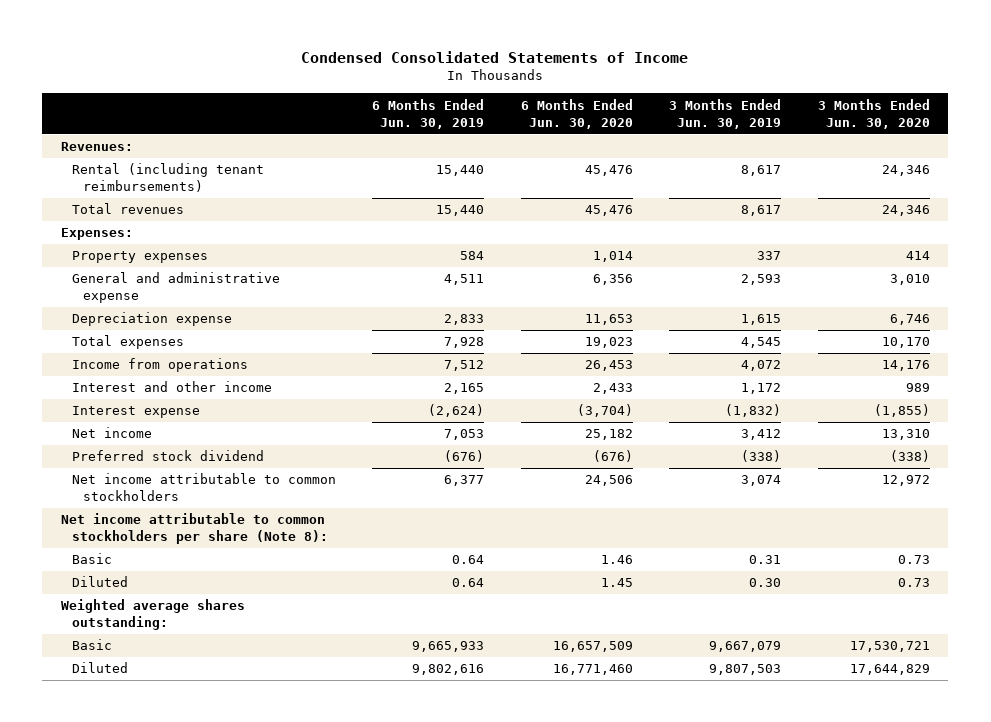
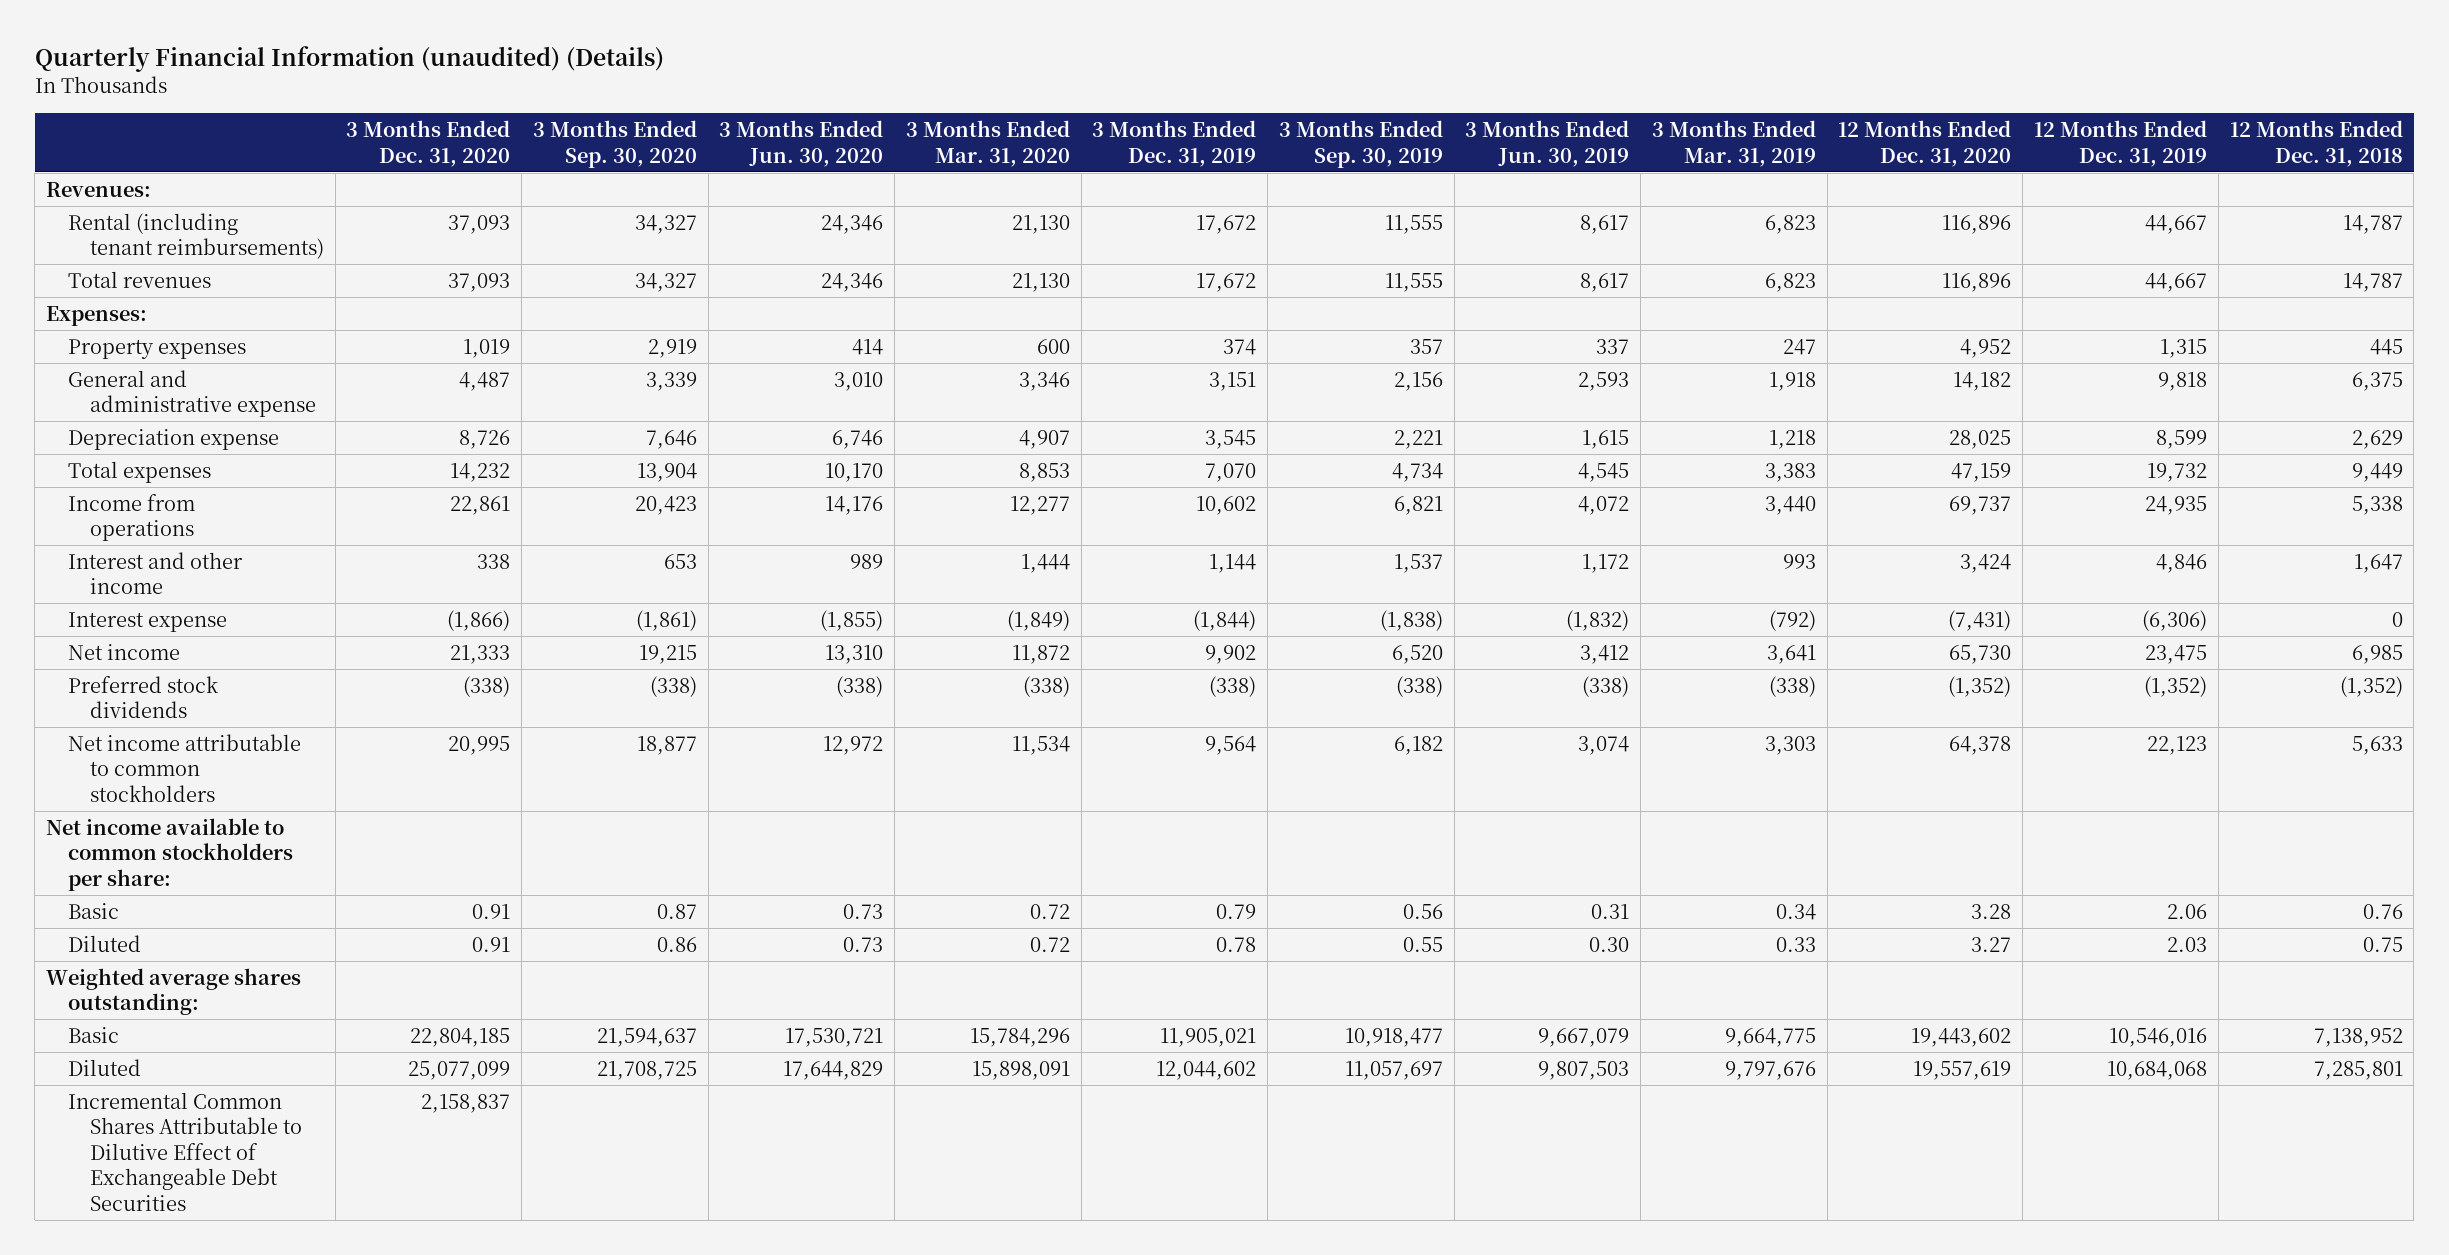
- Condensed Consolidated Statements of Income
+ Quarterly Financial Information (unaudited) (Details)
- | 6 Months Ended Jun. 30, 2019 | 6 Months Ended Jun. 30, 2020 | 3 Months Ended Jun. 30, 2019 | 3 Months Ended Jun. 30, 2020
+ | 3 Months Ended Dec. 31, 2020 | 3 Months Ended Sep. 30, 2020 | 3 Months Ended Jun. 30, 2020 | 3 Months Ended Mar. 31, 2020 | 3 Months Ended Dec. 31, 2019 | 3 Months Ended Sep. 30, 2019 | 3 Months Ended Jun. 30, 2019 | 3 Months Ended Mar. 31, 2019 | 12 Months Ended Dec. 31, 2020 | 12 Months Ended Dec. 31, 2019 | 12 Months Ended Dec. 31, 2018
- Preferred stock dividend | (676) | (676) | (338) | (338)
+ Preferred stock dividends | (338) | (338) | (338) | (338) | (338) | (338) | (338) | (338) | (1,352) | (1,352) | (1,352)
- Net income attributable to common stockholders per share (Note 8):
+ Net income available to common stockholders per share:
+ Incremental Common Shares Attributable to Dilutive Effect of Exchangeable Debt Securities | 2,158,837 | | | | | | | | | |

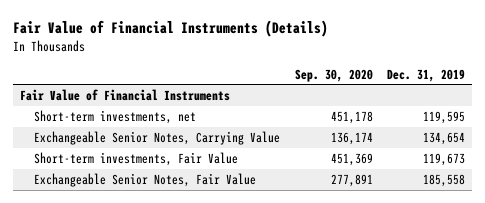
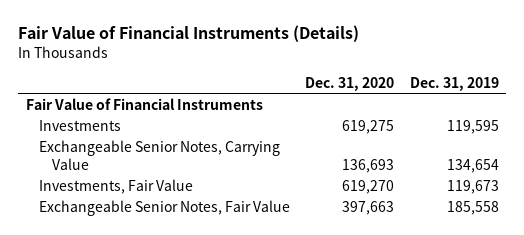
- | Sep. 30, 2020 | Dec. 31, 2019
+ | Dec. 31, 2020 | Dec. 31, 2019
- Short-term investments, net | 451,178 | 119,595
+ Investments | 619,275 | 119,595
- Short-term investments, Fair Value | 451,369 | 119,673
+ Investments, Fair Value | 619,270 | 119,673

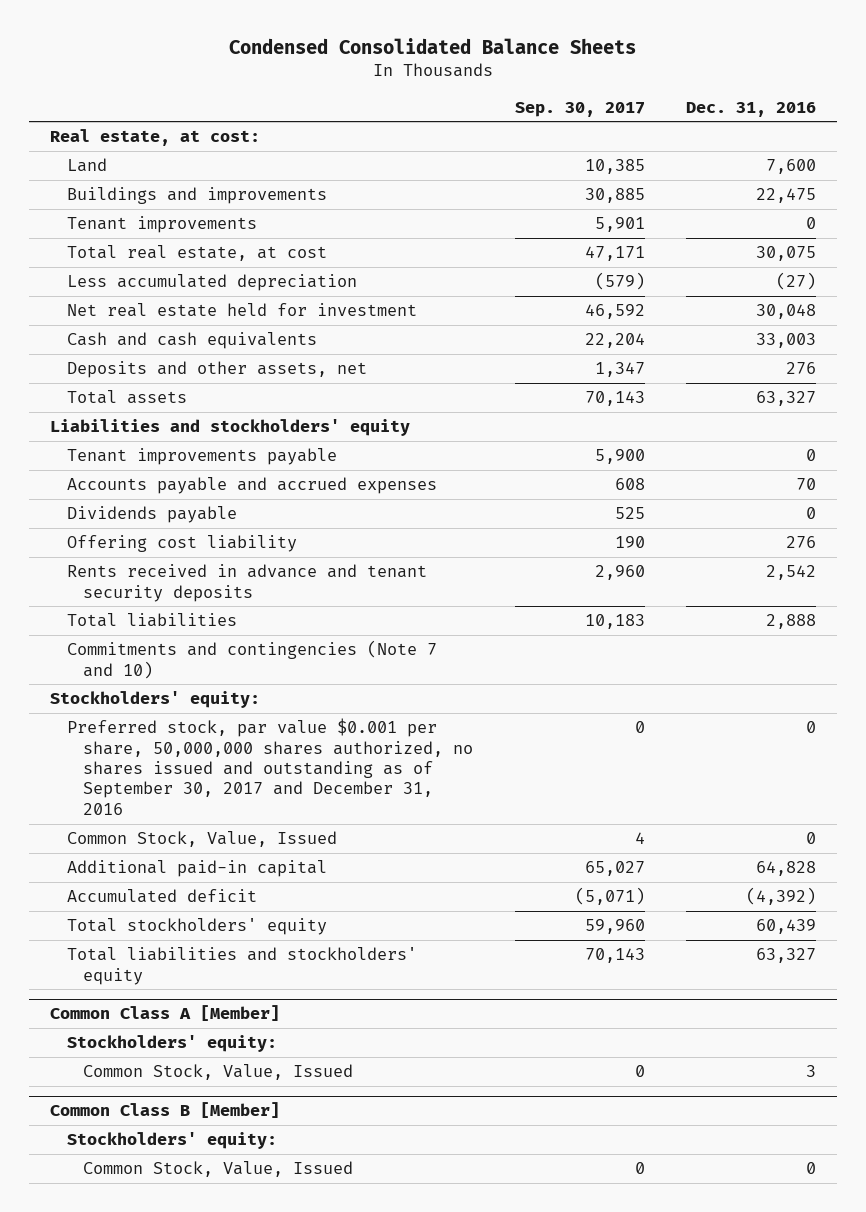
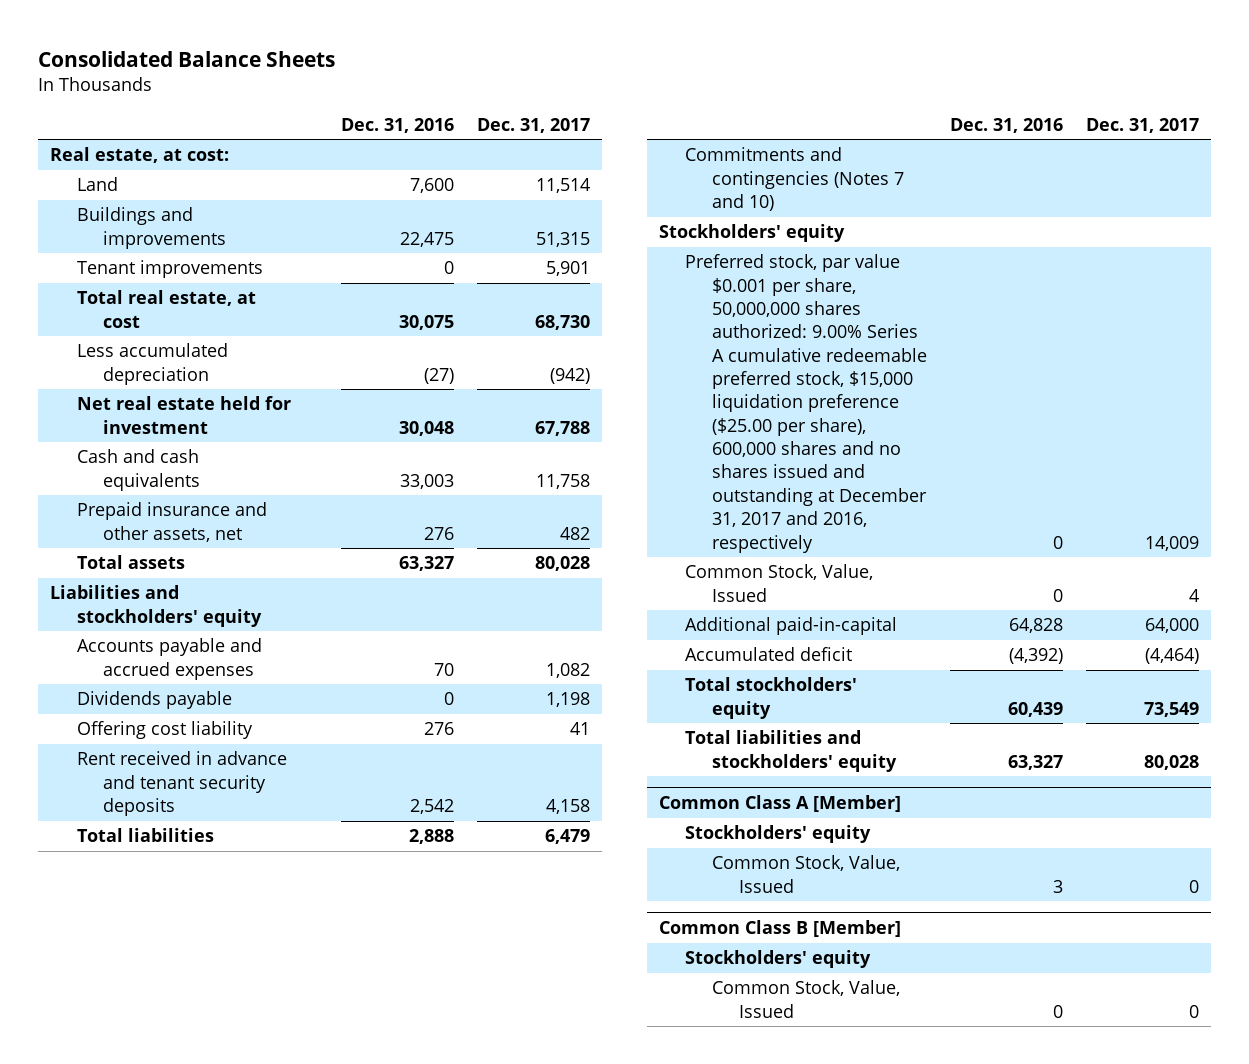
- Condensed Consolidated Balance Sheets
+ Consolidated Balance Sheets
- | Sep. 30, 2017 | Dec. 31, 2016
+ | Dec. 31, 2016 | Dec. 31, 2017
- Deposits and other assets, net | 1,347 | 276
+ Prepaid insurance and other assets, net | 276 | 482
- Tenant improvements payable | 5,900 | 0
- Rents received in advance and tenant security deposits | 2,960 | 2,542
+ Rent received in advance and tenant security deposits | 2,542 | 4,158
- Commitments and contingencies (Note 7 and 10)
- Stockholders' equity:
- Preferred stock, par value $0.001 per share, 50,000,000 shares authorized, no shares issued and outstanding as of September 30, 2017 and December 31, 2016 | 0 | 0
+ Commitments and contingencies (Notes 7 and 10)
+ Stockholders' equity
+ Preferred stock, par value $0.001 per share, 50,000,000 shares authorized: 9.00% Series A cumulative redeemable preferred stock, $15,000 liquidation preference ($25.00 per share), 600,000 shares and no shares issued and outstanding at December 31, 2017 and 2016, respectively | 0 | 14,009
- Additional paid-in capital | 65,027 | 64,828
+ Additional paid-in-capital | 64,828 | 64,000
@ Common Class A [Member]
- Stockholders' equity:
+ Stockholders' equity
@ Common Class B [Member]
- Stockholders' equity:
+ Stockholders' equity

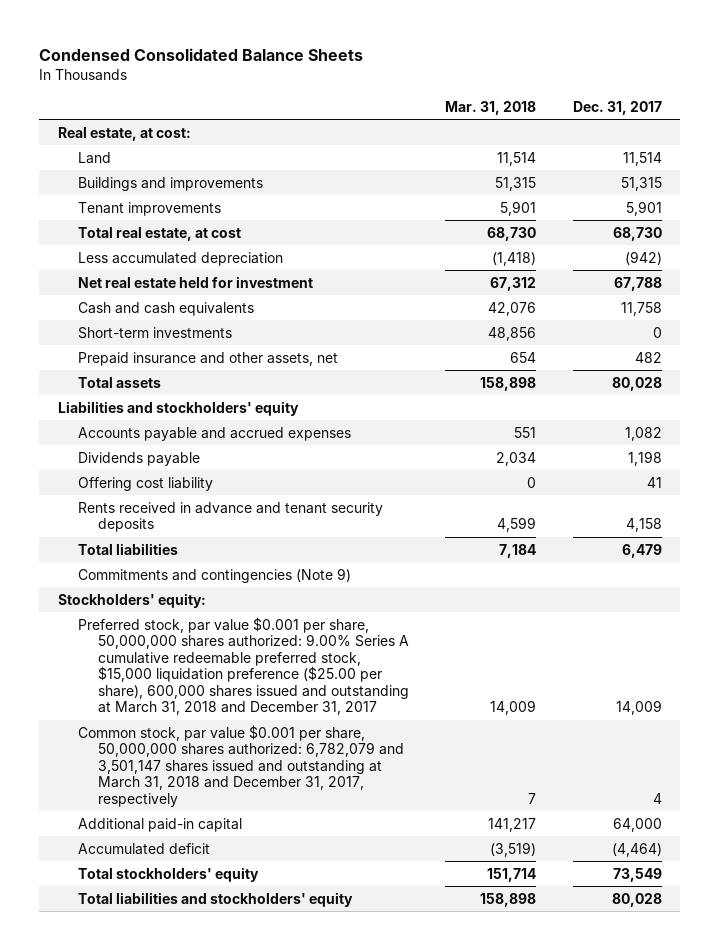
- Consolidated Balance Sheets
+ Condensed Consolidated Balance Sheets
- | Dec. 31, 2016 | Dec. 31, 2017
+ | Mar. 31, 2018 | Dec. 31, 2017
+ Short-term investments | 48,856 | 0
- Rent received in advance and tenant security deposits | 2,542 | 4,158
+ Rents received in advance and tenant security deposits | 4,599 | 4,158
- Commitments and contingencies (Notes 7 and 10)
- Stockholders' equity
- Preferred stock, par value $0.001 per share, 50,000,000 shares authorized: 9.00% Series A cumulative redeemable preferred stock, $15,000 liquidation preference ($25.00 per share), 600,000 shares and no shares issued and outstanding at December 31, 2017 and 2016, respectively | 0 | 14,009
- Common Stock, Value, Issued | 0 | 4
- Additional paid-in-capital | 64,828 | 64,000
+ Commitments and contingencies (Note 9)
+ Stockholders' equity:
+ Preferred stock, par value $0.001 per share, 50,000,000 shares authorized: 9.00% Series A cumulative redeemable preferred stock, $15,000 liquidation preference ($25.00 per share), 600,000 shares issued and outstanding at March 31, 2018 and December 31, 2017 | 14,009 | 14,009
+ Common stock, par value $0.001 per share, 50,000,000 shares authorized: 6,782,079 and 3,501,147 shares issued and outstanding at March 31, 2018 and December 31, 2017, respectively | 7 | 4
+ Additional paid-in capital | 141,217 | 64,000
- Common Class A [Member]
- Stockholders' equity
- Common Stock, Value, Issued | 3 | 0
- Common Class B [Member]
- Stockholders' equity
- Common Stock, Value, Issued | 0 | 0

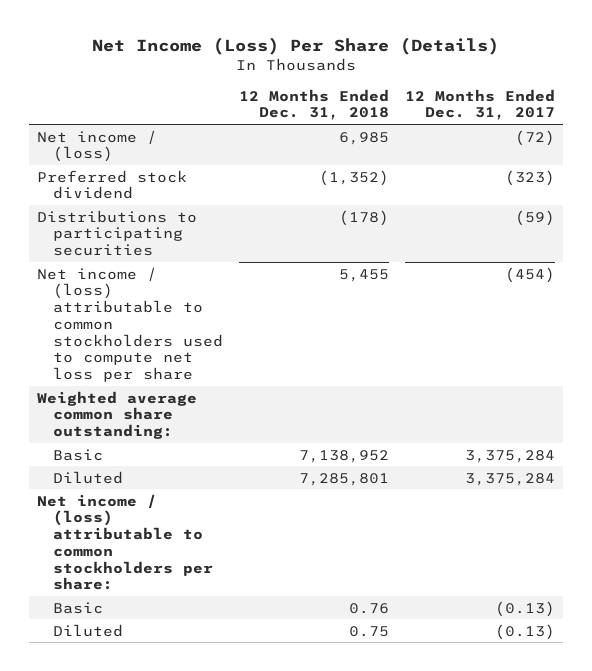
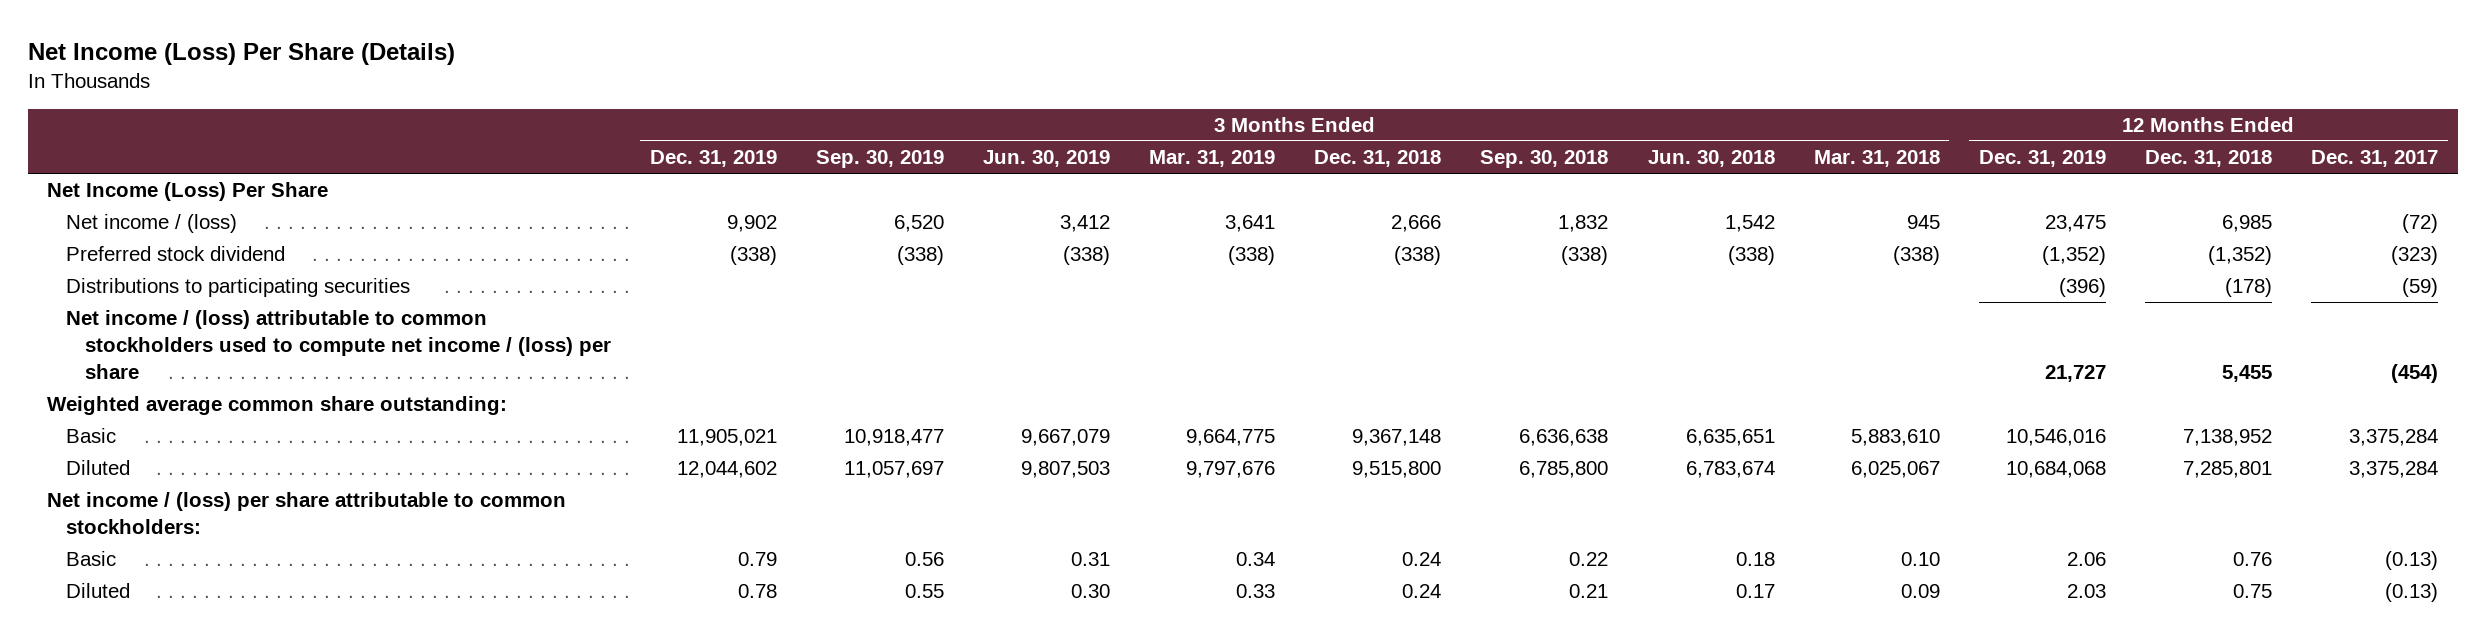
- | 12 Months Ended Dec. 31, 2018 | 12 Months Ended Dec. 31, 2017
+ | 3 Months Ended Dec. 31, 2019 | 3 Months Ended Sep. 30, 2019 | 3 Months Ended Jun. 30, 2019 | 3 Months Ended Mar. 31, 2019 | 3 Months Ended Dec. 31, 2018 | 3 Months Ended Sep. 30, 2018 | 3 Months Ended Jun. 30, 2018 | 3 Months Ended Mar. 31, 2018 | 12 Months Ended Dec. 31, 2019 | 12 Months Ended Dec. 31, 2018 | 12 Months Ended Dec. 31, 2017
+ Net Income (Loss) Per Share
- Net income / (loss) attributable to common stockholders used to compute net loss per share | 5,455 | (454)
+ Net income / (loss) attributable to common stockholders used to compute net income / (loss) per share | | | | | | | | | 21,727 | 5,455 | (454)
- Net income / (loss) attributable to common stockholders per share:
+ Net income / (loss) per share attributable to common stockholders:

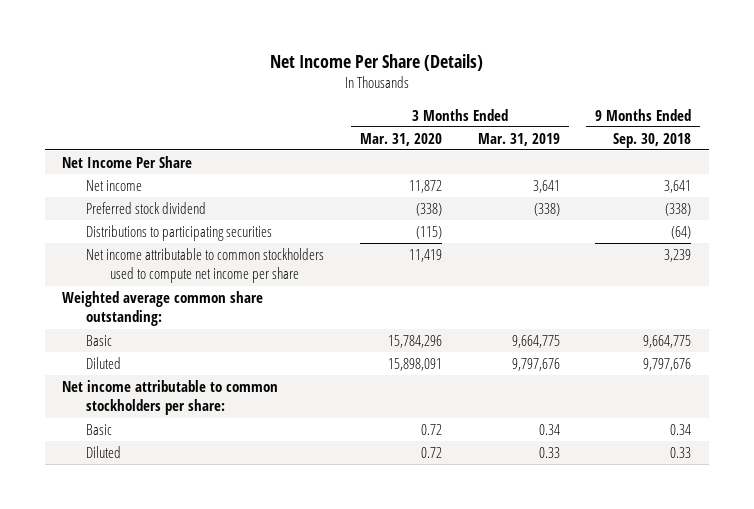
- Net Income (Loss) Per Share (Details)
+ Net Income Per Share (Details)
- | 3 Months Ended Dec. 31, 2019 | 3 Months Ended Sep. 30, 2019 | 3 Months Ended Jun. 30, 2019 | 3 Months Ended Mar. 31, 2019 | 3 Months Ended Dec. 31, 2018 | 3 Months Ended Sep. 30, 2018 | 3 Months Ended Jun. 30, 2018 | 3 Months Ended Mar. 31, 2018 | 12 Months Ended Dec. 31, 2019 | 12 Months Ended Dec. 31, 2018 | 12 Months Ended Dec. 31, 2017
+ | 3 Months Ended Mar. 31, 2020 | 3 Months Ended Mar. 31, 2019 | 9 Months Ended Sep. 30, 2018
- Net Income (Loss) Per Share
- Net income / (loss) | 9,902 | 6,520 | 3,412 | 3,641 | 2,666 | 1,832 | 1,542 | 945 | 23,475 | 6,985 | (72)
+ Net Income Per Share
+ Net income | 11,872 | 3,641 | 3,641
- Net income / (loss) attributable to common stockholders used to compute net income / (loss) per share | | | | | | | | | 21,727 | 5,455 | (454)
+ Net income attributable to common stockholders used to compute net income per share | 11,419 | | 3,239
- Net income / (loss) per share attributable to common stockholders:
+ Net income attributable to common stockholders per share:

